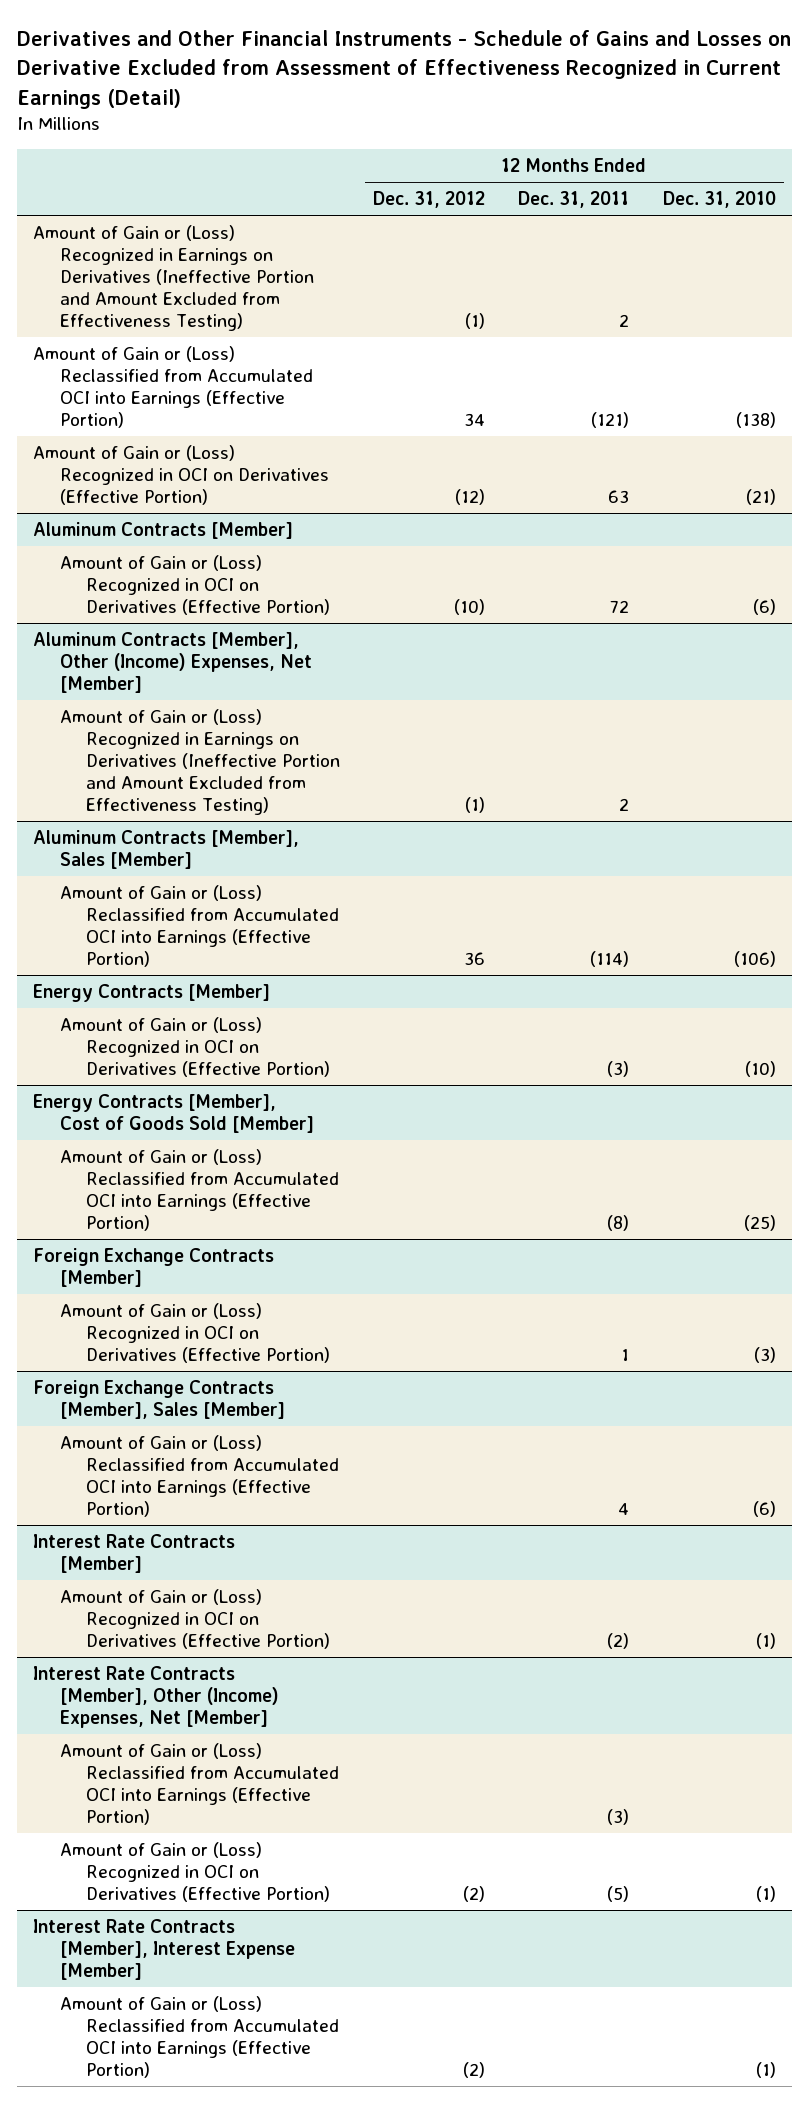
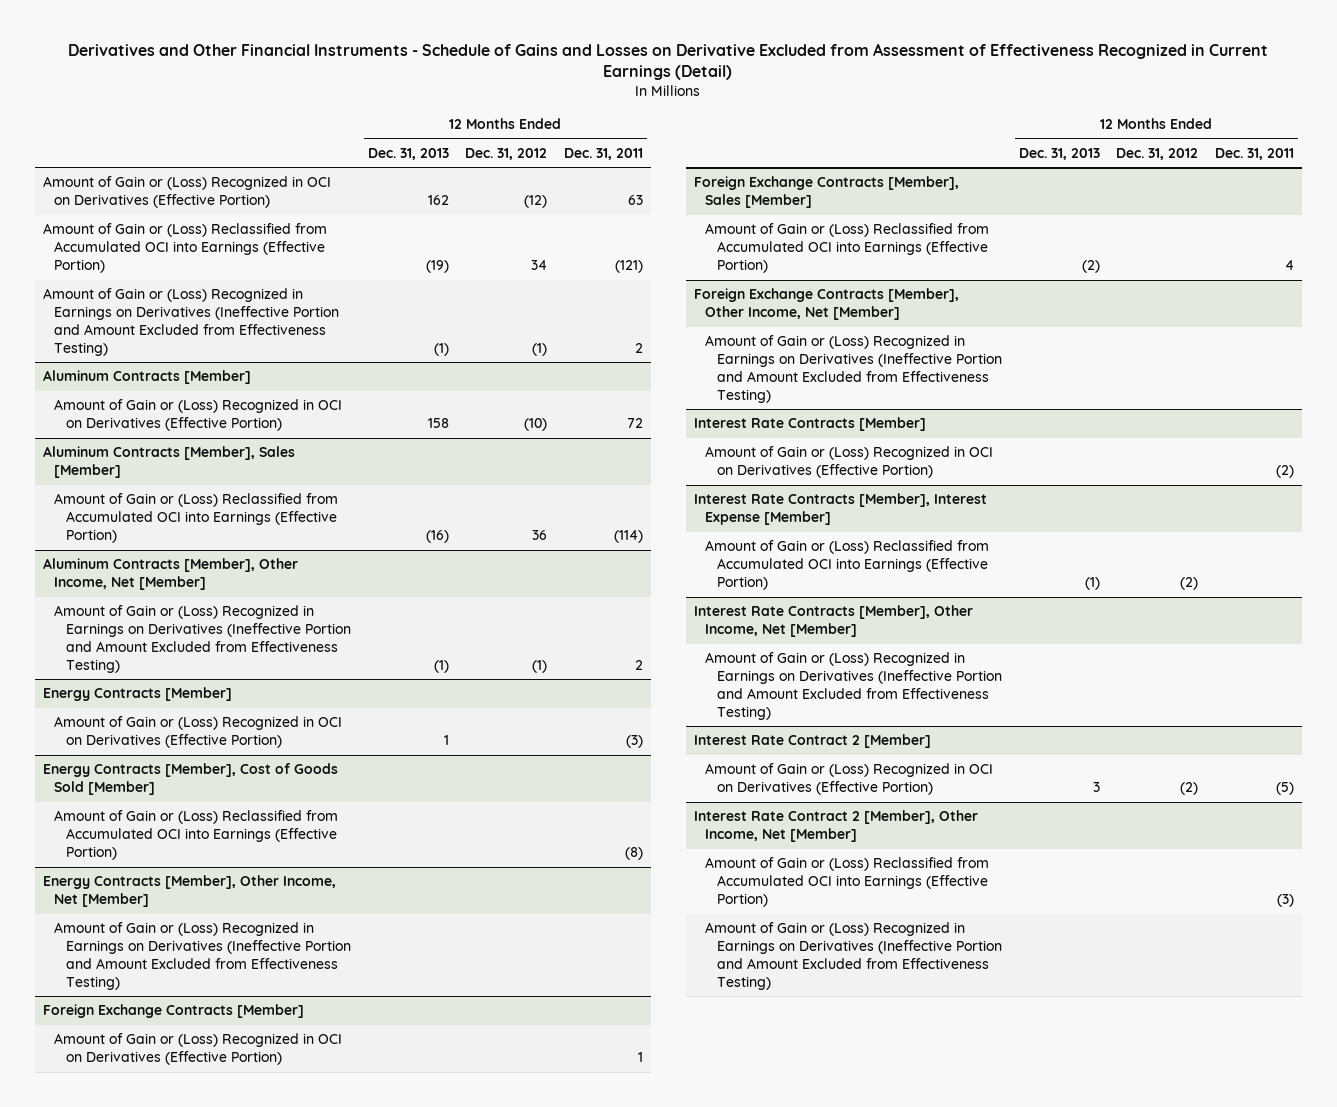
- | 12 Months Ended Dec. 31, 2012 | 12 Months Ended Dec. 31, 2011 | 12 Months Ended Dec. 31, 2010
+ | 12 Months Ended Dec. 31, 2013 | 12 Months Ended Dec. 31, 2012 | 12 Months Ended Dec. 31, 2011
moved down: Amount of Gain or (Loss) Reclassified from Accumulated OCI into Earnings (Effective Portion) | (19) | 34 | (121)
moved down: Amount of Gain or (Loss) Recognized in Earnings on Derivatives (Ineffective Portion and Amount Excluded from Effectiveness Testing) | (1) | (1) | 2
- Aluminum Contracts [Member], Other (Income) Expenses, Net [Member]
- Amount of Gain or (Loss) Recognized in Earnings on Derivatives (Ineffective Portion and Amount Excluded from Effectiveness Testing) | (1) | 2 |
+ Aluminum Contracts [Member], Other Income, Net [Member]
+ Amount of Gain or (Loss) Recognized in Earnings on Derivatives (Ineffective Portion and Amount Excluded from Effectiveness Testing) | (1) | (1) | 2
+ Energy Contracts [Member], Other Income, Net [Member]
+ Amount of Gain or (Loss) Recognized in Earnings on Derivatives (Ineffective Portion and Amount Excluded from Effectiveness Testing)
+ Foreign Exchange Contracts [Member], Other Income, Net [Member]
+ Amount of Gain or (Loss) Recognized in Earnings on Derivatives (Ineffective Portion and Amount Excluded from Effectiveness Testing)
- Interest Rate Contracts [Member], Other (Income) Expenses, Net [Member]
- Amount of Gain or (Loss) Reclassified from Accumulated OCI into Earnings (Effective Portion) | | (3) |
- Amount of Gain or (Loss) Recognized in OCI on Derivatives (Effective Portion) | (2) | (5) | (1)
+ Interest Rate Contracts [Member], Other Income, Net [Member]
+ Amount of Gain or (Loss) Recognized in Earnings on Derivatives (Ineffective Portion and Amount Excluded from Effectiveness Testing)
+ Interest Rate Contract 2 [Member]
+ Amount of Gain or (Loss) Recognized in OCI on Derivatives (Effective Portion) | 3 | (2) | (5)
+ Interest Rate Contract 2 [Member], Other Income, Net [Member]
+ Amount of Gain or (Loss) Reclassified from Accumulated OCI into Earnings (Effective Portion) | | | (3)
+ Amount of Gain or (Loss) Recognized in Earnings on Derivatives (Ineffective Portion and Amount Excluded from Effectiveness Testing)

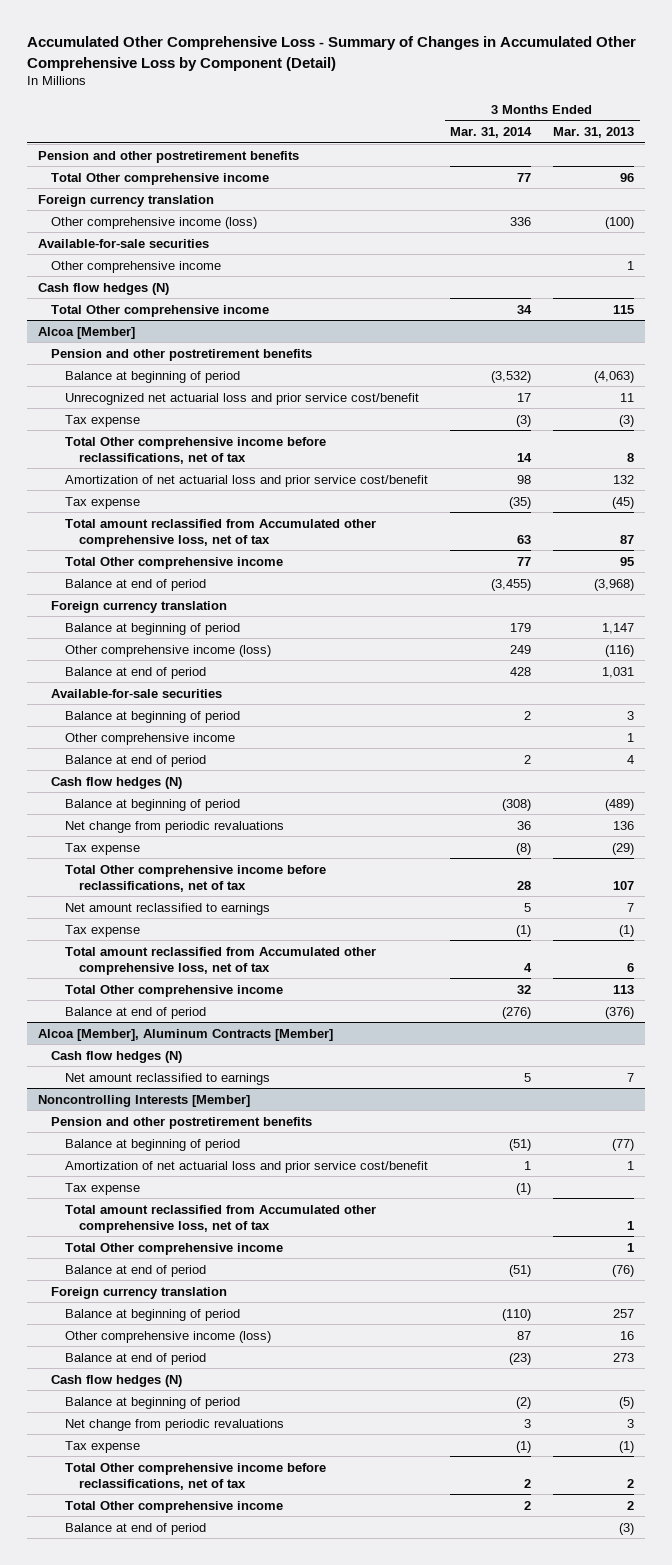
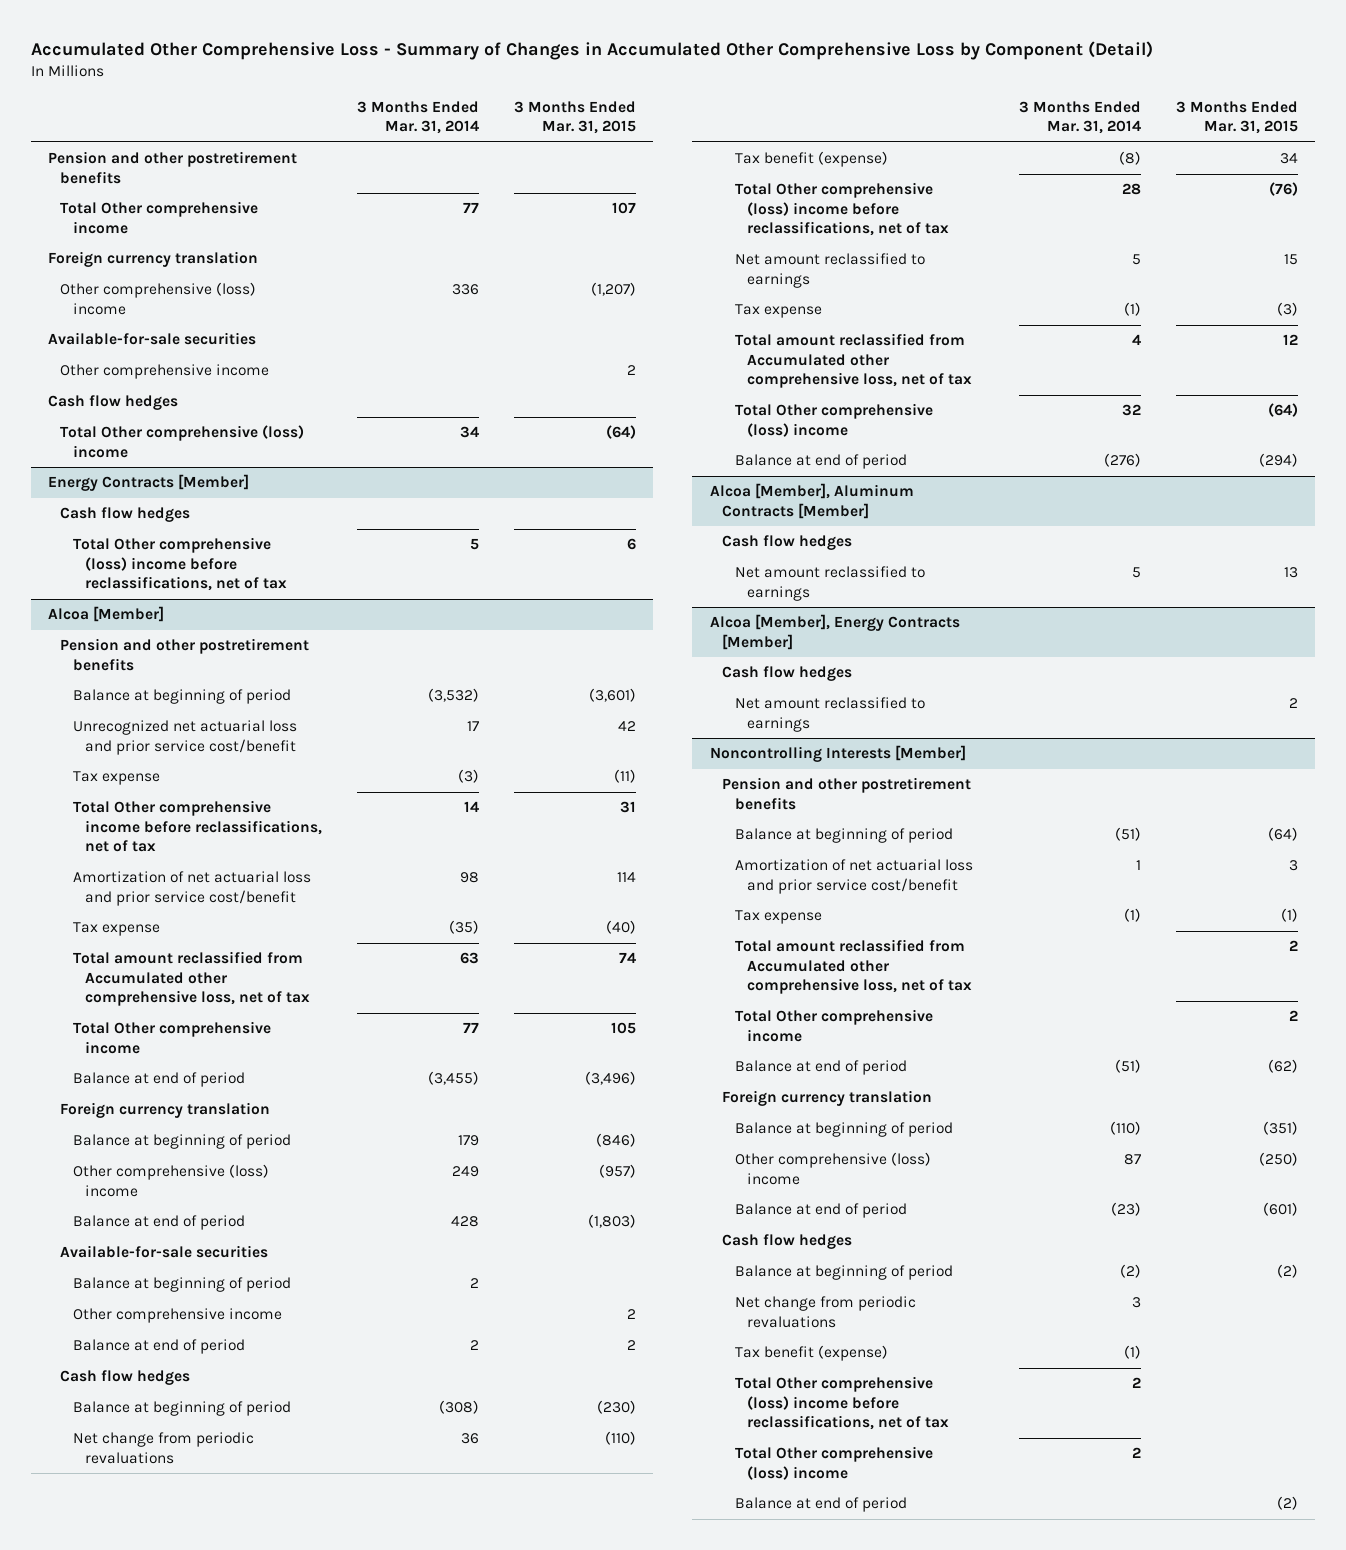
- | 3 Months Ended Mar. 31, 2014 | 3 Months Ended Mar. 31, 2013
+ | 3 Months Ended Mar. 31, 2014 | 3 Months Ended Mar. 31, 2015
- Other comprehensive income (loss) | 336 | (100)
+ Other comprehensive (loss) income | 336 | (1,207)
- Cash flow hedges (N)
- Total Other comprehensive income | 34 | 115
+ Cash flow hedges
+ Total Other comprehensive (loss) income | 34 | (64)
+ Energy Contracts [Member]
+ Cash flow hedges
+ Total Other comprehensive (loss) income before reclassifications, net of tax | 5 | 6
@ Alcoa [Member]
- Other comprehensive income (loss) | 249 | (116)
+ Other comprehensive (loss) income | 249 | (957)
- Cash flow hedges (N)
+ Cash flow hedges
- Tax expense | (8) | (29)
- Total Other comprehensive income before reclassifications, net of tax | 28 | 107
+ Tax benefit (expense) | (8) | 34
+ Total Other comprehensive (loss) income before reclassifications, net of tax | 28 | (76)
- Total Other comprehensive income | 32 | 113
+ Total Other comprehensive (loss) income | 32 | (64)
@ Alcoa [Member], Aluminum Contracts [Member]
- Cash flow hedges (N)
+ Cash flow hedges
+ Alcoa [Member], Energy Contracts [Member]
+ Cash flow hedges
+ Net amount reclassified to earnings | | 2
@ Noncontrolling Interests [Member]
- Other comprehensive income (loss) | 87 | 16
+ Other comprehensive (loss) income | 87 | (250)
- Cash flow hedges (N)
+ Cash flow hedges
- Tax expense | (1) | (1)
- Total Other comprehensive income before reclassifications, net of tax | 2 | 2
- Total Other comprehensive income | 2 | 2
+ Tax benefit (expense) | (1) |
+ Total Other comprehensive (loss) income before reclassifications, net of tax | 2 |
+ Total Other comprehensive (loss) income | 2 |

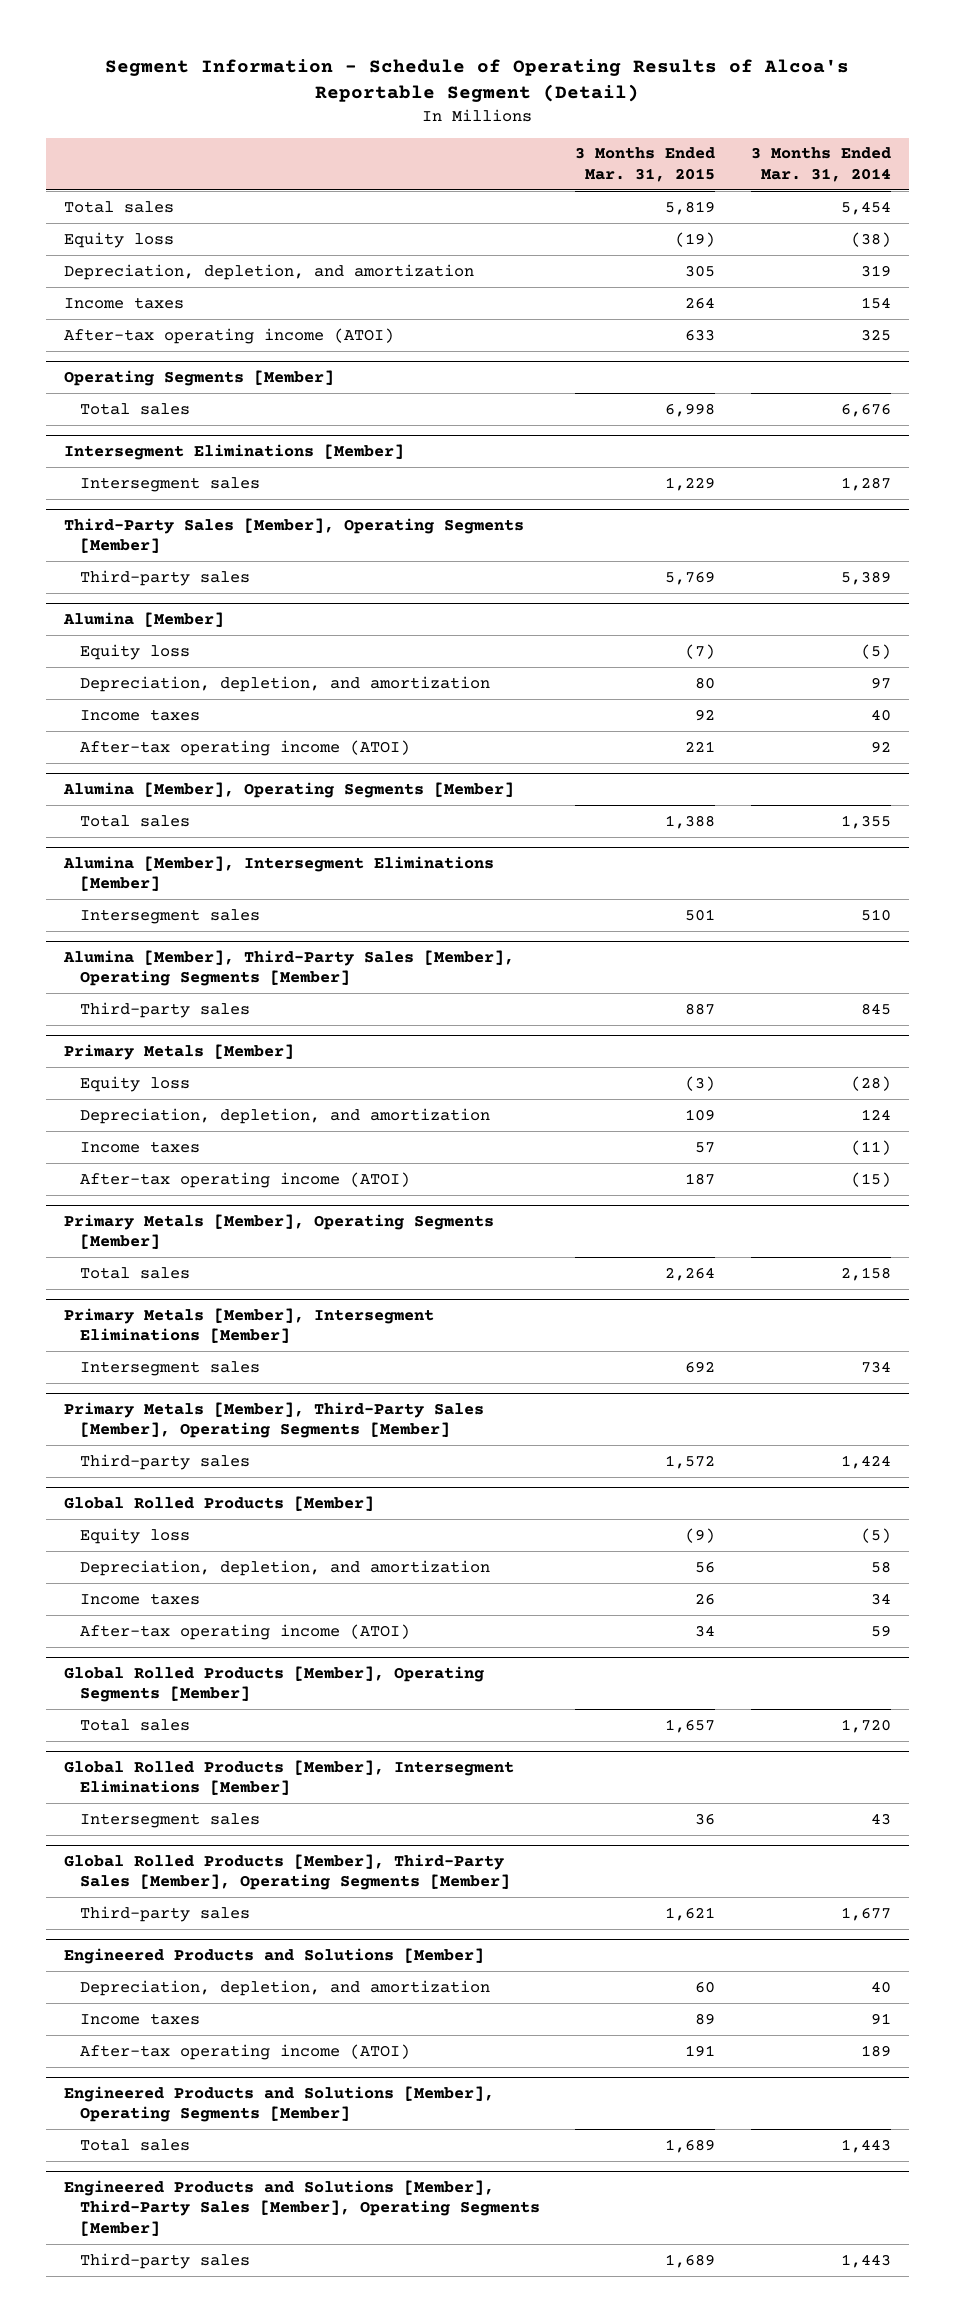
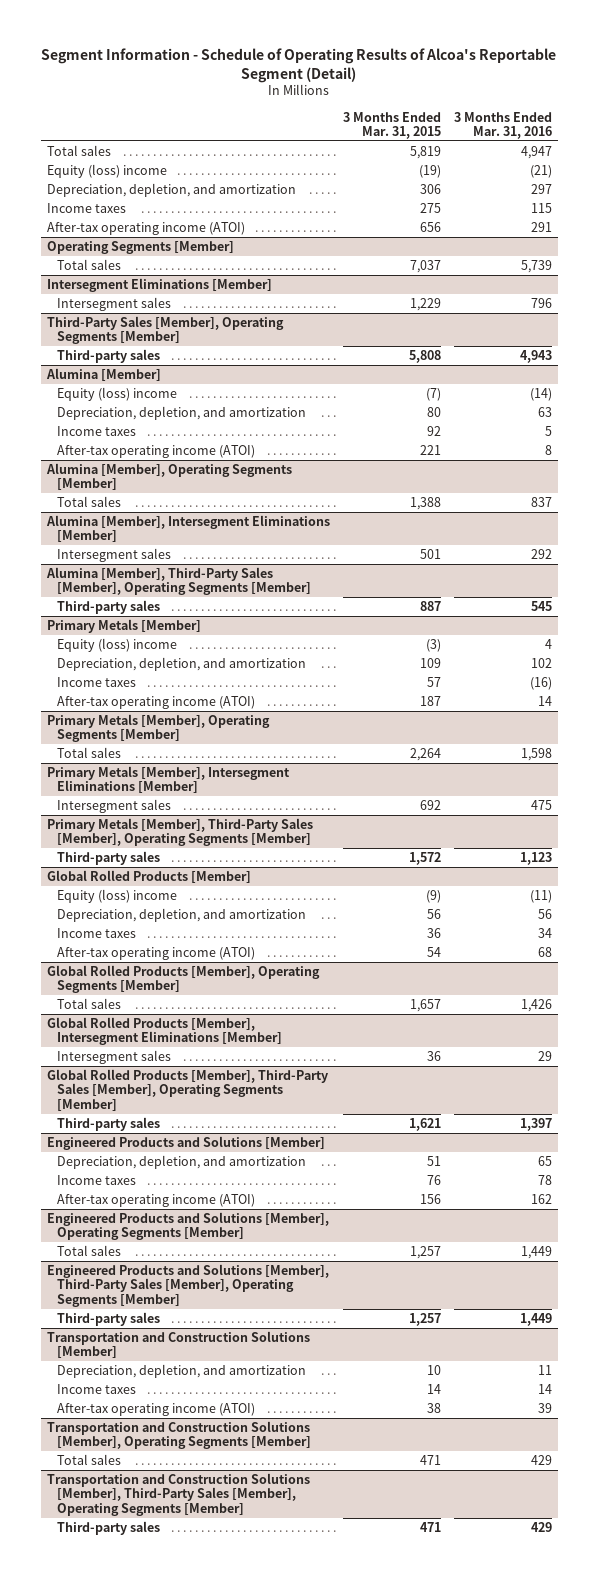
- | 3 Months Ended Mar. 31, 2015 | 3 Months Ended Mar. 31, 2014
+ | 3 Months Ended Mar. 31, 2015 | 3 Months Ended Mar. 31, 2016
- Equity loss | (19) | (38)
- Depreciation, depletion, and amortization | 305 | 319
- Income taxes | 264 | 154
- After-tax operating income (ATOI) | 633 | 325
+ Equity (loss) income | (19) | (21)
+ Depreciation, depletion, and amortization | 306 | 297
+ Income taxes | 275 | 115
+ After-tax operating income (ATOI) | 656 | 291
@ Operating Segments [Member]
- Total sales | 6,998 | 6,676
+ Total sales | 7,037 | 5,739
@ Third-Party Sales [Member], Operating Segments [Member]
- Third-party sales | 5,769 | 5,389
+ Third-party sales | 5,808 | 4,943
@ Alumina [Member]
- Equity loss | (7) | (5)
+ Equity (loss) income | (7) | (14)
@ Primary Metals [Member]
- Equity loss | (3) | (28)
+ Equity (loss) income | (3) | 4
@ Global Rolled Products [Member]
- Equity loss | (9) | (5)
+ Equity (loss) income | (9) | (11)
- Income taxes | 26 | 34
- After-tax operating income (ATOI) | 34 | 59
+ Income taxes | 36 | 34
+ After-tax operating income (ATOI) | 54 | 68
@ Engineered Products and Solutions [Member]
- Depreciation, depletion, and amortization | 60 | 40
- Income taxes | 89 | 91
- After-tax operating income (ATOI) | 191 | 189
+ Depreciation, depletion, and amortization | 51 | 65
+ Income taxes | 76 | 78
+ After-tax operating income (ATOI) | 156 | 162
@ Engineered Products and Solutions [Member], Operating Segments [Member]
- Total sales | 1,689 | 1,443
+ Total sales | 1,257 | 1,449
@ Engineered Products and Solutions [Member], Third-Party Sales [Member], Operating Segments [Member]
- Third-party sales | 1,689 | 1,443
+ Third-party sales | 1,257 | 1,449
+ Transportation and Construction Solutions [Member]
+ Depreciation, depletion, and amortization | 10 | 11
+ Income taxes | 14 | 14
+ After-tax operating income (ATOI) | 38 | 39
+ Transportation and Construction Solutions [Member], Operating Segments [Member]
+ Total sales | 471 | 429
+ Transportation and Construction Solutions [Member], Third-Party Sales [Member], Operating Segments [Member]
+ Third-party sales | 471 | 429

